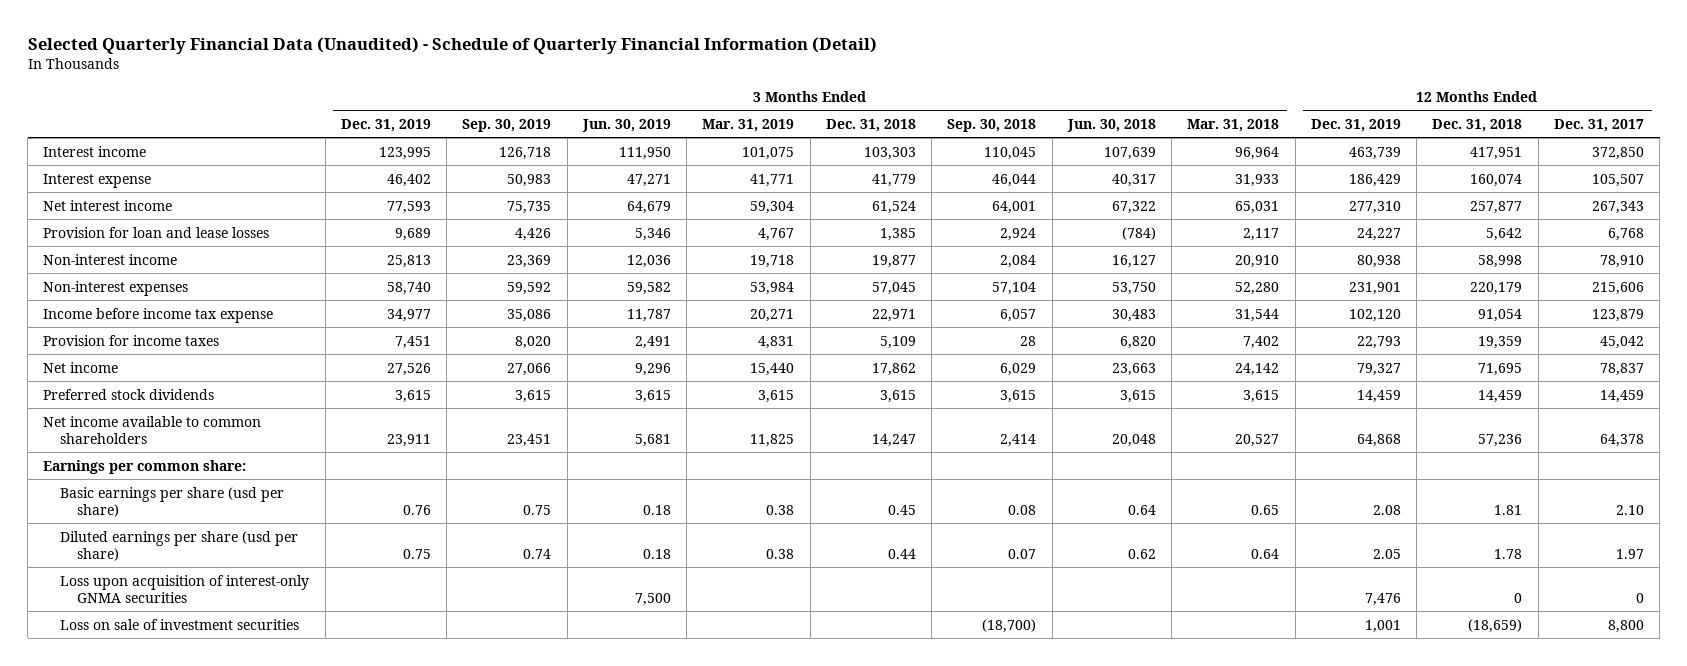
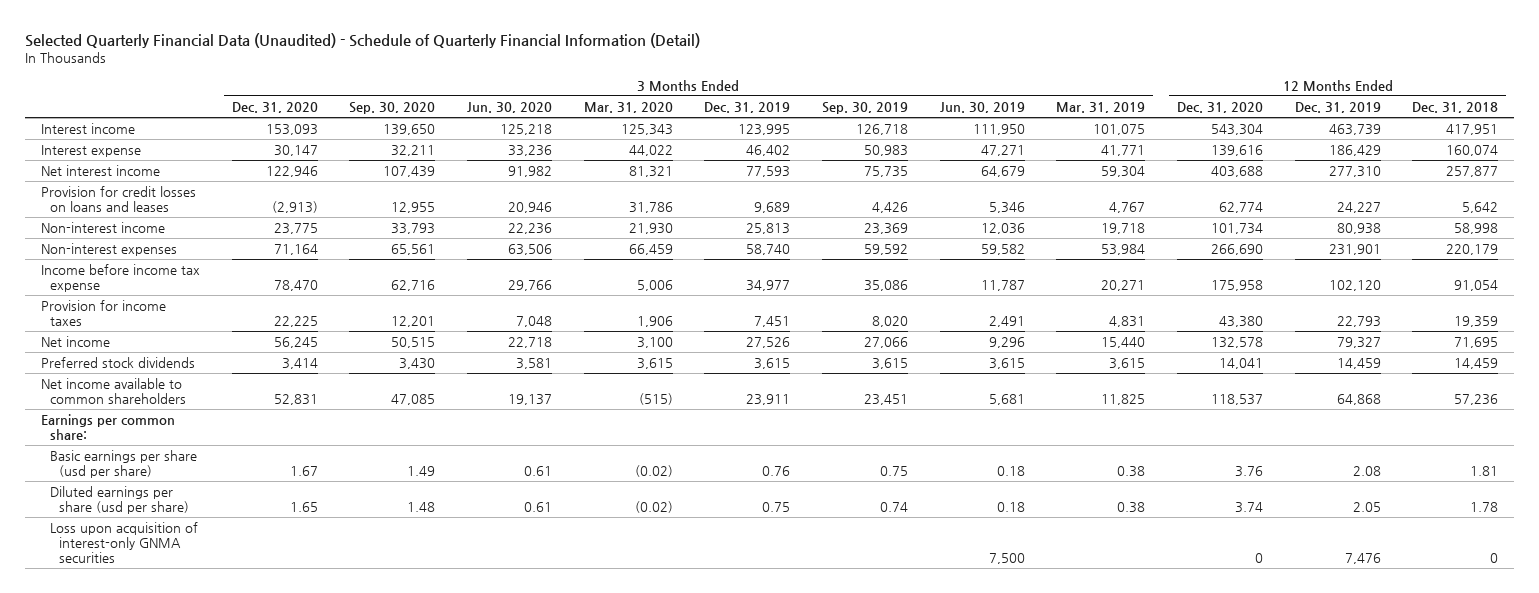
- | 3 Months Ended Dec. 31, 2019 | 3 Months Ended Sep. 30, 2019 | 3 Months Ended Jun. 30, 2019 | 3 Months Ended Mar. 31, 2019 | 3 Months Ended Dec. 31, 2018 | 3 Months Ended Sep. 30, 2018 | 3 Months Ended Jun. 30, 2018 | 3 Months Ended Mar. 31, 2018 | 12 Months Ended Dec. 31, 2019 | 12 Months Ended Dec. 31, 2018 | 12 Months Ended Dec. 31, 2017
+ | 3 Months Ended Dec. 31, 2020 | 3 Months Ended Sep. 30, 2020 | 3 Months Ended Jun. 30, 2020 | 3 Months Ended Mar. 31, 2020 | 3 Months Ended Dec. 31, 2019 | 3 Months Ended Sep. 30, 2019 | 3 Months Ended Jun. 30, 2019 | 3 Months Ended Mar. 31, 2019 | 12 Months Ended Dec. 31, 2020 | 12 Months Ended Dec. 31, 2019 | 12 Months Ended Dec. 31, 2018
- Provision for loan and lease losses | 9,689 | 4,426 | 5,346 | 4,767 | 1,385 | 2,924 | (784) | 2,117 | 24,227 | 5,642 | 6,768
+ Provision for credit losses on loans and leases | (2,913) | 12,955 | 20,946 | 31,786 | 9,689 | 4,426 | 5,346 | 4,767 | 62,774 | 24,227 | 5,642
- Loss on sale of investment securities | | | | | | (18,700) | | | 1,001 | (18,659) | 8,800

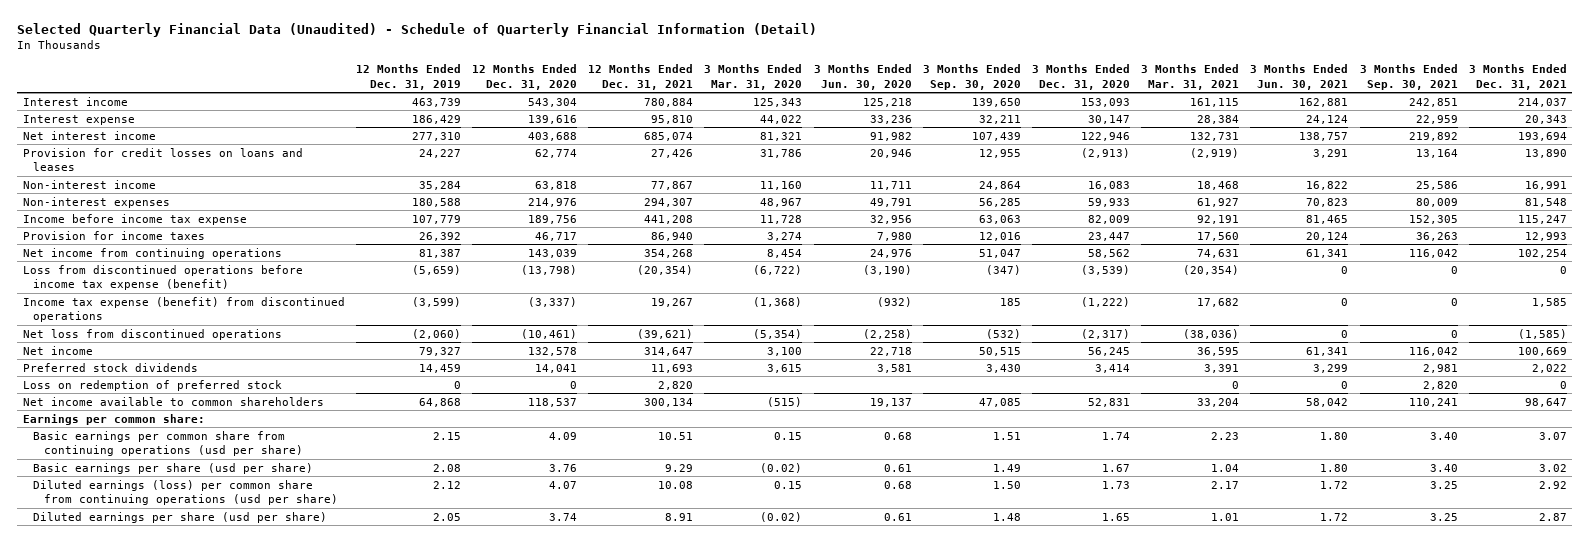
- | 3 Months Ended Dec. 31, 2020 | 3 Months Ended Sep. 30, 2020 | 3 Months Ended Jun. 30, 2020 | 3 Months Ended Mar. 31, 2020 | 3 Months Ended Dec. 31, 2019 | 3 Months Ended Sep. 30, 2019 | 3 Months Ended Jun. 30, 2019 | 3 Months Ended Mar. 31, 2019 | 12 Months Ended Dec. 31, 2020 | 12 Months Ended Dec. 31, 2019 | 12 Months Ended Dec. 31, 2018
+ | 12 Months Ended Dec. 31, 2019 | 12 Months Ended Dec. 31, 2020 | 12 Months Ended Dec. 31, 2021 | 3 Months Ended Mar. 31, 2020 | 3 Months Ended Jun. 30, 2020 | 3 Months Ended Sep. 30, 2020 | 3 Months Ended Dec. 31, 2020 | 3 Months Ended Mar. 31, 2021 | 3 Months Ended Jun. 30, 2021 | 3 Months Ended Sep. 30, 2021 | 3 Months Ended Dec. 31, 2021
- Non-interest income | 23,775 | 33,793 | 22,236 | 21,930 | 25,813 | 23,369 | 12,036 | 19,718 | 101,734 | 80,938 | 58,998
- Non-interest expenses | 71,164 | 65,561 | 63,506 | 66,459 | 58,740 | 59,592 | 59,582 | 53,984 | 266,690 | 231,901 | 220,179
- Income before income tax expense | 78,470 | 62,716 | 29,766 | 5,006 | 34,977 | 35,086 | 11,787 | 20,271 | 175,958 | 102,120 | 91,054
- Provision for income taxes | 22,225 | 12,201 | 7,048 | 1,906 | 7,451 | 8,020 | 2,491 | 4,831 | 43,380 | 22,793 | 19,359
+ Non-interest income | 35,284 | 63,818 | 77,867 | 11,160 | 11,711 | 24,864 | 16,083 | 18,468 | 16,822 | 25,586 | 16,991
+ Non-interest expenses | 180,588 | 214,976 | 294,307 | 48,967 | 49,791 | 56,285 | 59,933 | 61,927 | 70,823 | 80,009 | 81,548
+ Income before income tax expense | 107,779 | 189,756 | 441,208 | 11,728 | 32,956 | 63,063 | 82,009 | 92,191 | 81,465 | 152,305 | 115,247
+ Provision for income taxes | 26,392 | 46,717 | 86,940 | 3,274 | 7,980 | 12,016 | 23,447 | 17,560 | 20,124 | 36,263 | 12,993
+ Net income from continuing operations | 81,387 | 143,039 | 354,268 | 8,454 | 24,976 | 51,047 | 58,562 | 74,631 | 61,341 | 116,042 | 102,254
+ Loss from discontinued operations before income tax expense (benefit) | (5,659) | (13,798) | (20,354) | (6,722) | (3,190) | (347) | (3,539) | (20,354) | 0 | 0 | 0
+ Income tax expense (benefit) from discontinued operations | (3,599) | (3,337) | 19,267 | (1,368) | (932) | 185 | (1,222) | 17,682 | 0 | 0 | 1,585
+ Net loss from discontinued operations | (2,060) | (10,461) | (39,621) | (5,354) | (2,258) | (532) | (2,317) | (38,036) | 0 | 0 | (1,585)
+ Loss on redemption of preferred stock | 0 | 0 | 2,820 | | | | | 0 | 0 | 2,820 | 0
+ Basic earnings per common share from continuing operations (usd per share) | 2.15 | 4.09 | 10.51 | 0.15 | 0.68 | 1.51 | 1.74 | 2.23 | 1.80 | 3.40 | 3.07
+ Diluted earnings (loss) per common share from continuing operations (usd per share) | 2.12 | 4.07 | 10.08 | 0.15 | 0.68 | 1.50 | 1.73 | 2.17 | 1.72 | 3.25 | 2.92
- Loss upon acquisition of interest-only GNMA securities | | | | | | | 7,500 | | 0 | 7,476 | 0

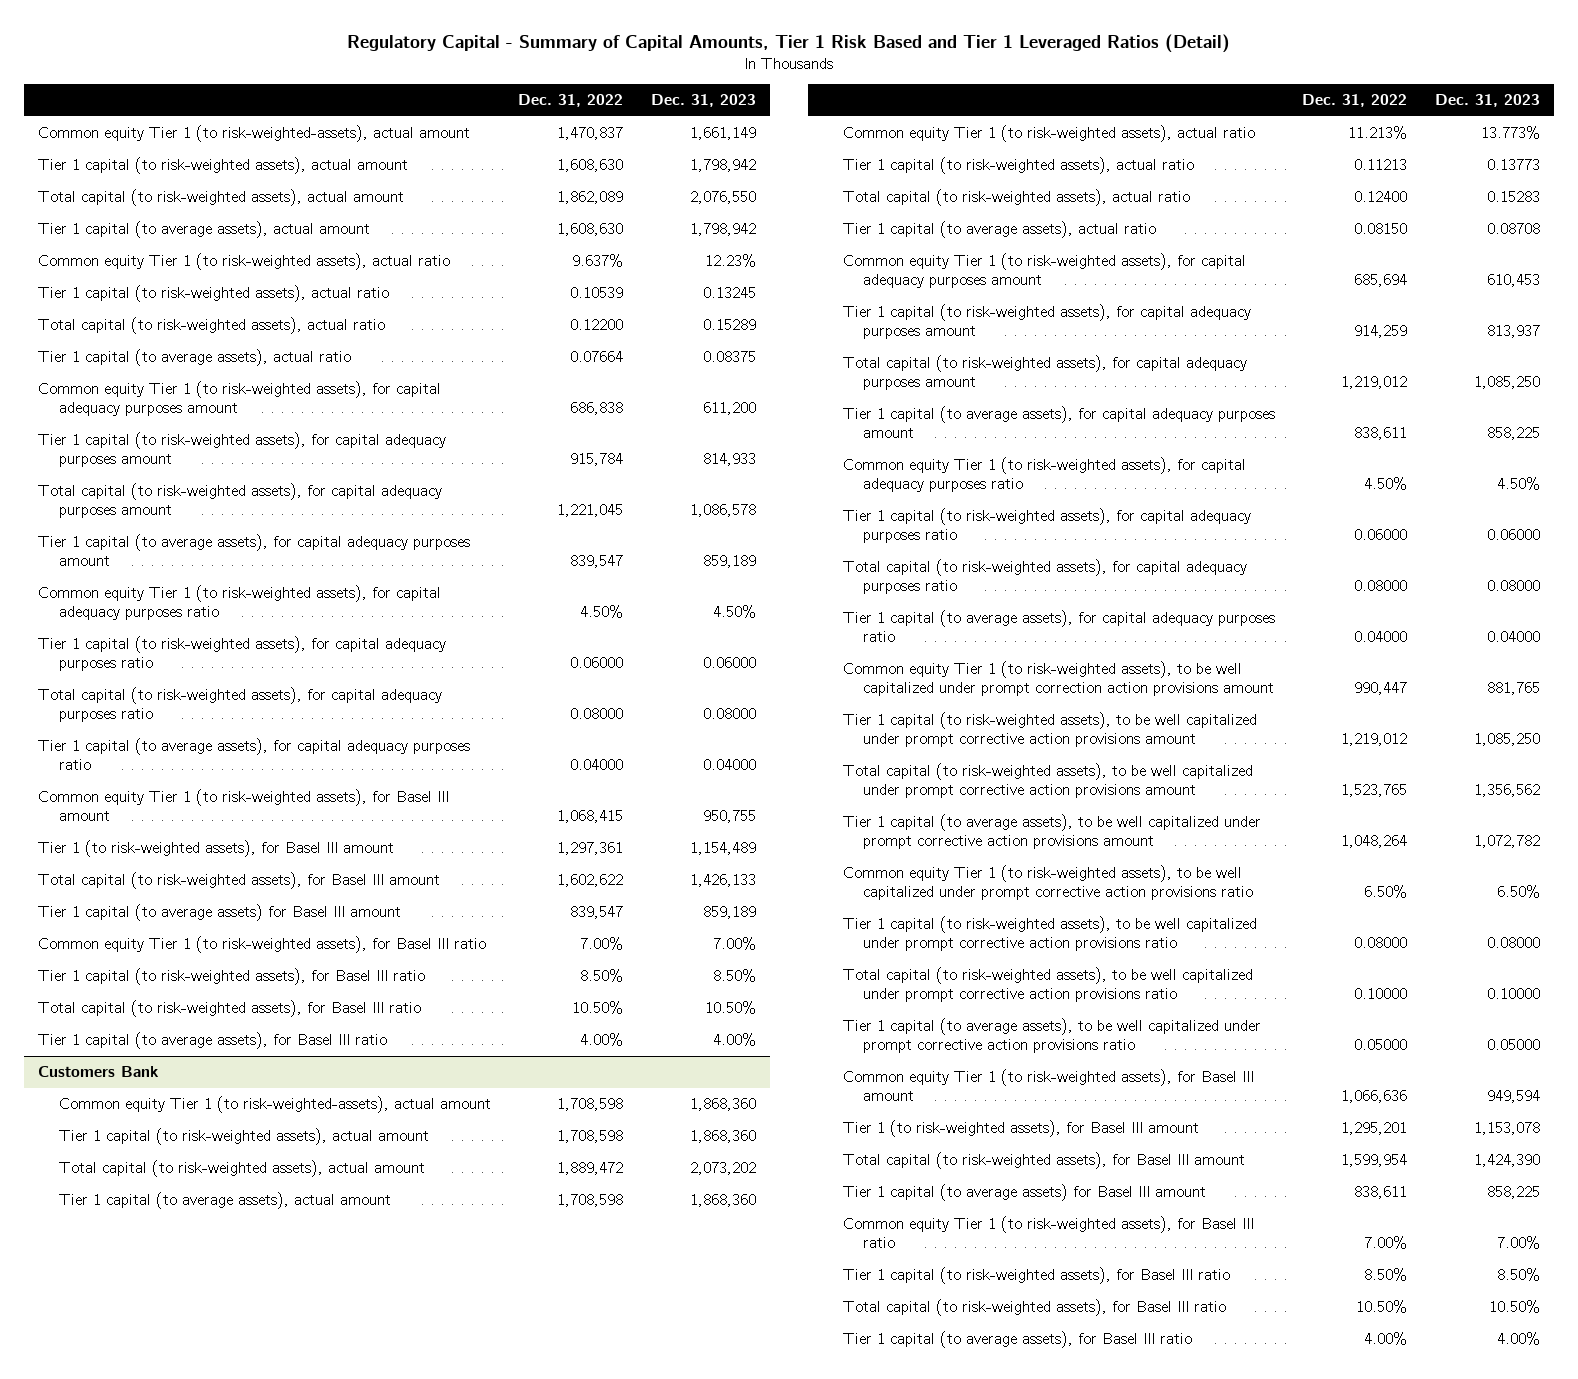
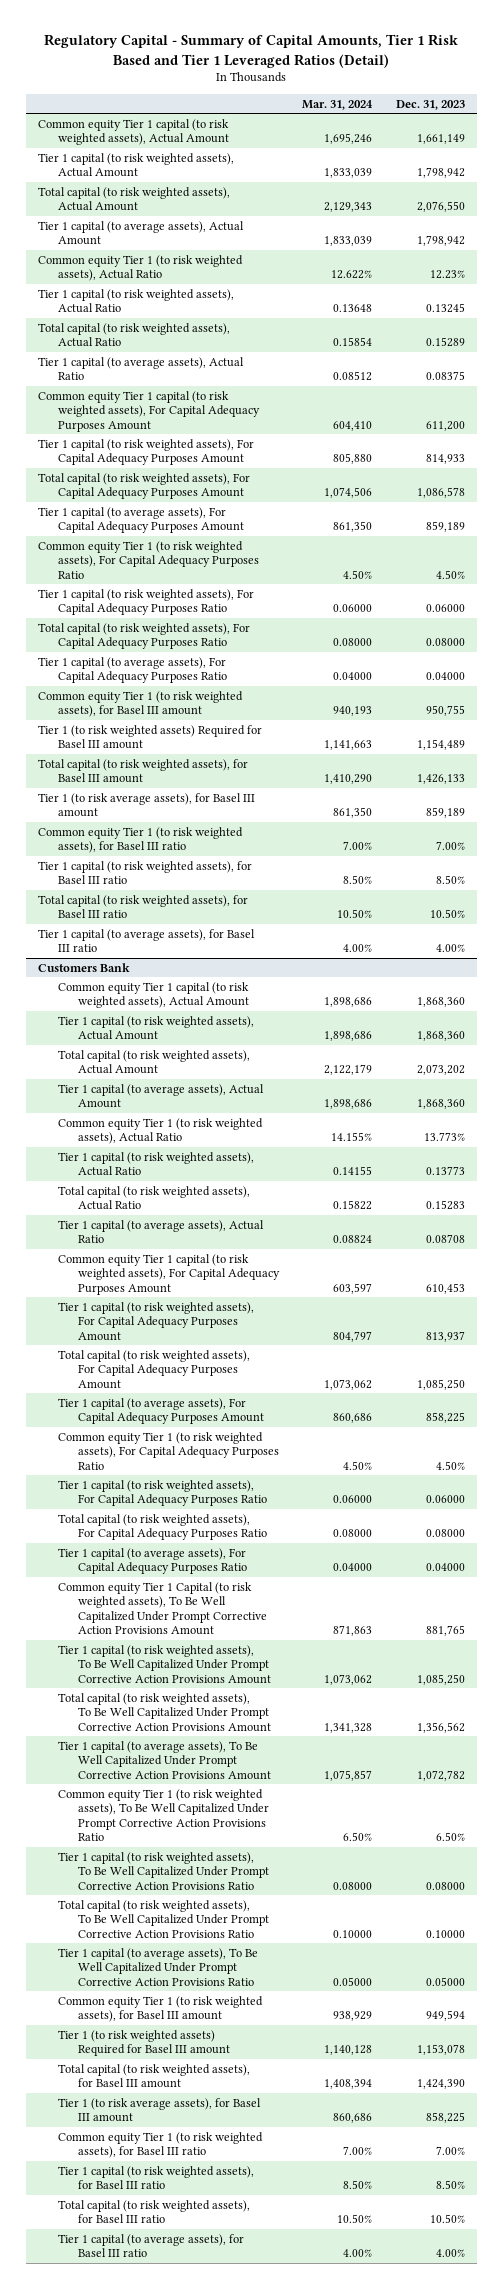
- | Dec. 31, 2022 | Dec. 31, 2023
+ | Mar. 31, 2024 | Dec. 31, 2023
- Common equity Tier 1 (to risk-weighted-assets), actual amount | 1,470,837 | 1,661,149
- Tier 1 capital (to risk-weighted assets), actual amount | 1,608,630 | 1,798,942
- Total capital (to risk-weighted assets), actual amount | 1,862,089 | 2,076,550
- Tier 1 capital (to average assets), actual amount | 1,608,630 | 1,798,942
- Common equity Tier 1 (to risk-weighted assets), actual ratio | 9.637% | 12.23%
- Tier 1 capital (to risk-weighted assets), actual ratio | 0.10539 | 0.13245
- Total capital (to risk-weighted assets), actual ratio | 0.12200 | 0.15289
- Tier 1 capital (to average assets), actual ratio | 0.07664 | 0.08375
- Common equity Tier 1 (to risk-weighted assets), for capital adequacy purposes amount | 686,838 | 611,200
- Tier 1 capital (to risk-weighted assets), for capital adequacy purposes amount | 915,784 | 814,933
- Total capital (to risk-weighted assets), for capital adequacy purposes amount | 1,221,045 | 1,086,578
- Tier 1 capital (to average assets), for capital adequacy purposes amount | 839,547 | 859,189
- Common equity Tier 1 (to risk-weighted assets), for capital adequacy purposes ratio | 4.50% | 4.50%
- Tier 1 capital (to risk-weighted assets), for capital adequacy purposes ratio | 0.06000 | 0.06000
- Total capital (to risk-weighted assets), for capital adequacy purposes ratio | 0.08000 | 0.08000
- Tier 1 capital (to average assets), for capital adequacy purposes ratio | 0.04000 | 0.04000
- Common equity Tier 1 (to risk-weighted assets), for Basel III amount | 1,068,415 | 950,755
- Tier 1 (to risk-weighted assets), for Basel III amount | 1,297,361 | 1,154,489
- Total capital (to risk-weighted assets), for Basel III amount | 1,602,622 | 1,426,133
- Tier 1 capital (to average assets) for Basel III amount | 839,547 | 859,189
- Common equity Tier 1 (to risk-weighted assets), for Basel III ratio | 7.00% | 7.00%
- Tier 1 capital (to risk-weighted assets), for Basel III ratio | 8.50% | 8.50%
- Total capital (to risk-weighted assets), for Basel III ratio | 10.50% | 10.50%
+ Common equity Tier 1 capital (to risk weighted assets), Actual Amount | 1,695,246 | 1,661,149
+ Tier 1 capital (to risk weighted assets), Actual Amount | 1,833,039 | 1,798,942
+ Total capital (to risk weighted assets), Actual Amount | 2,129,343 | 2,076,550
+ Tier 1 capital (to average assets), Actual Amount | 1,833,039 | 1,798,942
+ Common equity Tier 1 (to risk weighted assets), Actual Ratio | 12.622% | 12.23%
+ Tier 1 capital (to risk weighted assets), Actual Ratio | 0.13648 | 0.13245
+ Total capital (to risk weighted assets), Actual Ratio | 0.15854 | 0.15289
+ Tier 1 capital (to average assets), Actual Ratio | 0.08512 | 0.08375
+ Common equity Tier 1 capital (to risk weighted assets), For Capital Adequacy Purposes Amount | 604,410 | 611,200
+ Tier 1 capital (to risk weighted assets), For Capital Adequacy Purposes Amount | 805,880 | 814,933
+ Total capital (to risk weighted assets), For Capital Adequacy Purposes Amount | 1,074,506 | 1,086,578
+ Tier 1 capital (to average assets), For Capital Adequacy Purposes Amount | 861,350 | 859,189
+ Common equity Tier 1 (to risk weighted assets), For Capital Adequacy Purposes Ratio | 4.50% | 4.50%
+ Tier 1 capital (to risk weighted assets), For Capital Adequacy Purposes Ratio | 0.06000 | 0.06000
+ Total capital (to risk weighted assets), For Capital Adequacy Purposes Ratio | 0.08000 | 0.08000
+ Tier 1 capital (to average assets), For Capital Adequacy Purposes Ratio | 0.04000 | 0.04000
+ Common equity Tier 1 (to risk weighted assets), for Basel III amount | 940,193 | 950,755
+ Tier 1 (to risk weighted assets) Required for Basel III amount | 1,141,663 | 1,154,489
+ Total capital (to risk weighted assets), for Basel III amount | 1,410,290 | 1,426,133
+ Tier 1 (to risk average assets), for Basel III amount | 861,350 | 859,189
+ Common equity Tier 1 (to risk weighted assets), for Basel III ratio | 7.00% | 7.00%
+ Tier 1 capital (to risk weighted assets), for Basel III ratio | 8.50% | 8.50%
+ Total capital (to risk weighted assets), for Basel III ratio | 10.50% | 10.50%
@ Customers Bank
- Common equity Tier 1 (to risk-weighted-assets), actual amount | 1,708,598 | 1,868,360
- Tier 1 capital (to risk-weighted assets), actual amount | 1,708,598 | 1,868,360
- Total capital (to risk-weighted assets), actual amount | 1,889,472 | 2,073,202
- Tier 1 capital (to average assets), actual amount | 1,708,598 | 1,868,360
- Common equity Tier 1 (to risk-weighted assets), actual ratio | 11.213% | 13.773%
- Tier 1 capital (to risk-weighted assets), actual ratio | 0.11213 | 0.13773
- Total capital (to risk-weighted assets), actual ratio | 0.12400 | 0.15283
- Tier 1 capital (to average assets), actual ratio | 0.08150 | 0.08708
- Common equity Tier 1 (to risk-weighted assets), for capital adequacy purposes amount | 685,694 | 610,453
- Tier 1 capital (to risk-weighted assets), for capital adequacy purposes amount | 914,259 | 813,937
- Total capital (to risk-weighted assets), for capital adequacy purposes amount | 1,219,012 | 1,085,250
- Tier 1 capital (to average assets), for capital adequacy purposes amount | 838,611 | 858,225
- Common equity Tier 1 (to risk-weighted assets), for capital adequacy purposes ratio | 4.50% | 4.50%
- Tier 1 capital (to risk-weighted assets), for capital adequacy purposes ratio | 0.06000 | 0.06000
- Total capital (to risk-weighted assets), for capital adequacy purposes ratio | 0.08000 | 0.08000
- Tier 1 capital (to average assets), for capital adequacy purposes ratio | 0.04000 | 0.04000
- Common equity Tier 1 (to risk-weighted assets), to be well capitalized under prompt correction action provisions amount | 990,447 | 881,765
- Tier 1 capital (to risk-weighted assets), to be well capitalized under prompt corrective action provisions amount | 1,219,012 | 1,085,250
- Total capital (to risk-weighted assets), to be well capitalized under prompt corrective action provisions amount | 1,523,765 | 1,356,562
- Tier 1 capital (to average assets), to be well capitalized under prompt corrective action provisions amount | 1,048,264 | 1,072,782
- Common equity Tier 1 (to risk-weighted assets), to be well capitalized under prompt corrective action provisions ratio | 6.50% | 6.50%
- Tier 1 capital (to risk-weighted assets), to be well capitalized under prompt corrective action provisions ratio | 0.08000 | 0.08000
- Total capital (to risk-weighted assets), to be well capitalized under prompt corrective action provisions ratio | 0.10000 | 0.10000
- Tier 1 capital (to average assets), to be well capitalized under prompt corrective action provisions ratio | 0.05000 | 0.05000
- Common equity Tier 1 (to risk-weighted assets), for Basel III amount | 1,066,636 | 949,594
- Tier 1 (to risk-weighted assets), for Basel III amount | 1,295,201 | 1,153,078
- Total capital (to risk-weighted assets), for Basel III amount | 1,599,954 | 1,424,390
- Tier 1 capital (to average assets) for Basel III amount | 838,611 | 858,225
- Common equity Tier 1 (to risk-weighted assets), for Basel III ratio | 7.00% | 7.00%
- Tier 1 capital (to risk-weighted assets), for Basel III ratio | 8.50% | 8.50%
- Total capital (to risk-weighted assets), for Basel III ratio | 10.50% | 10.50%
+ Common equity Tier 1 capital (to risk weighted assets), Actual Amount | 1,898,686 | 1,868,360
+ Tier 1 capital (to risk weighted assets), Actual Amount | 1,898,686 | 1,868,360
+ Total capital (to risk weighted assets), Actual Amount | 2,122,179 | 2,073,202
+ Tier 1 capital (to average assets), Actual Amount | 1,898,686 | 1,868,360
+ Common equity Tier 1 (to risk weighted assets), Actual Ratio | 14.155% | 13.773%
+ Tier 1 capital (to risk weighted assets), Actual Ratio | 0.14155 | 0.13773
+ Total capital (to risk weighted assets), Actual Ratio | 0.15822 | 0.15283
+ Tier 1 capital (to average assets), Actual Ratio | 0.08824 | 0.08708
+ Common equity Tier 1 capital (to risk weighted assets), For Capital Adequacy Purposes Amount | 603,597 | 610,453
+ Tier 1 capital (to risk weighted assets), For Capital Adequacy Purposes Amount | 804,797 | 813,937
+ Total capital (to risk weighted assets), For Capital Adequacy Purposes Amount | 1,073,062 | 1,085,250
+ Tier 1 capital (to average assets), For Capital Adequacy Purposes Amount | 860,686 | 858,225
+ Common equity Tier 1 (to risk weighted assets), For Capital Adequacy Purposes Ratio | 4.50% | 4.50%
+ Tier 1 capital (to risk weighted assets), For Capital Adequacy Purposes Ratio | 0.06000 | 0.06000
+ Total capital (to risk weighted assets), For Capital Adequacy Purposes Ratio | 0.08000 | 0.08000
+ Tier 1 capital (to average assets), For Capital Adequacy Purposes Ratio | 0.04000 | 0.04000
+ Common equity Tier 1 Capital (to risk weighted assets), To Be Well Capitalized Under Prompt Corrective Action Provisions Amount | 871,863 | 881,765
+ Tier 1 capital (to risk weighted assets), To Be Well Capitalized Under Prompt Corrective Action Provisions Amount | 1,073,062 | 1,085,250
+ Total capital (to risk weighted assets), To Be Well Capitalized Under Prompt Corrective Action Provisions Amount | 1,341,328 | 1,356,562
+ Tier 1 capital (to average assets), To Be Well Capitalized Under Prompt Corrective Action Provisions Amount | 1,075,857 | 1,072,782
+ Common equity Tier 1 (to risk weighted assets), To Be Well Capitalized Under Prompt Corrective Action Provisions Ratio | 6.50% | 6.50%
+ Tier 1 capital (to risk weighted assets), To Be Well Capitalized Under Prompt Corrective Action Provisions Ratio | 0.08000 | 0.08000
+ Total capital (to risk weighted assets), To Be Well Capitalized Under Prompt Corrective Action Provisions Ratio | 0.10000 | 0.10000
+ Tier 1 capital (to average assets), To Be Well Capitalized Under Prompt Corrective Action Provisions Ratio | 0.05000 | 0.05000
+ Common equity Tier 1 (to risk weighted assets), for Basel III amount | 938,929 | 949,594
+ Tier 1 (to risk weighted assets) Required for Basel III amount | 1,140,128 | 1,153,078
+ Total capital (to risk weighted assets), for Basel III amount | 1,408,394 | 1,424,390
+ Tier 1 (to risk average assets), for Basel III amount | 860,686 | 858,225
+ Common equity Tier 1 (to risk weighted assets), for Basel III ratio | 7.00% | 7.00%
+ Tier 1 capital (to risk weighted assets), for Basel III ratio | 8.50% | 8.50%
+ Total capital (to risk weighted assets), for Basel III ratio | 10.50% | 10.50%

